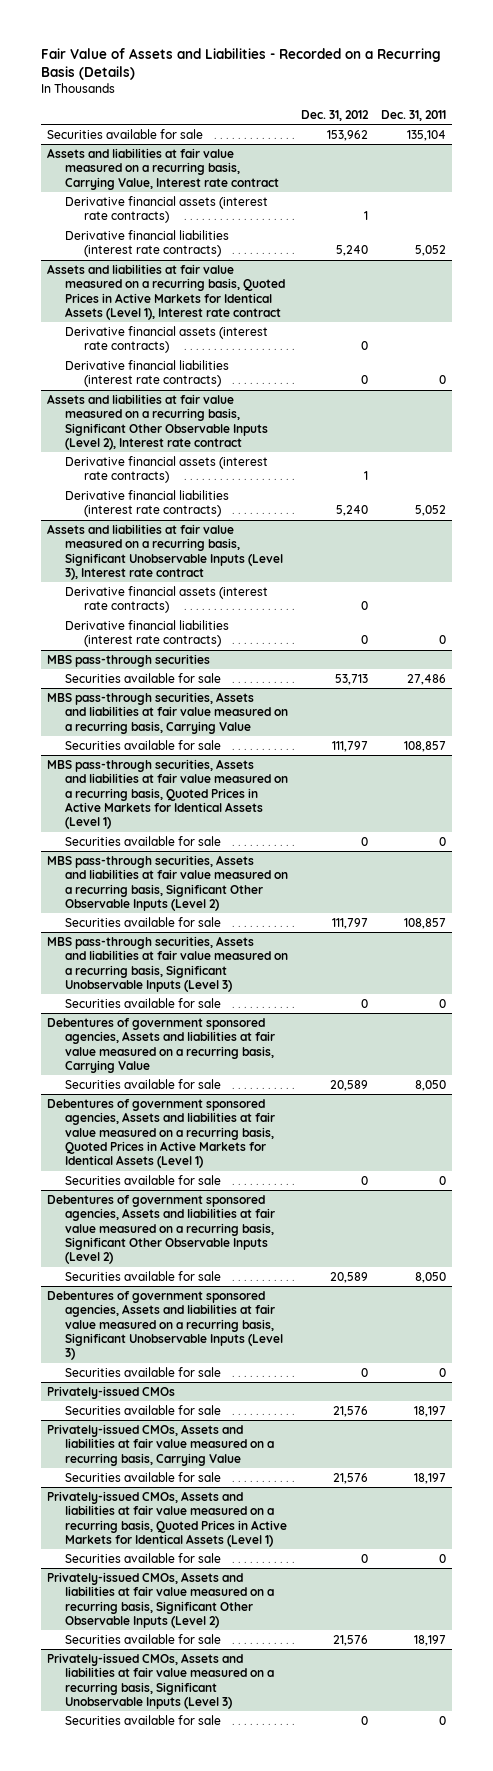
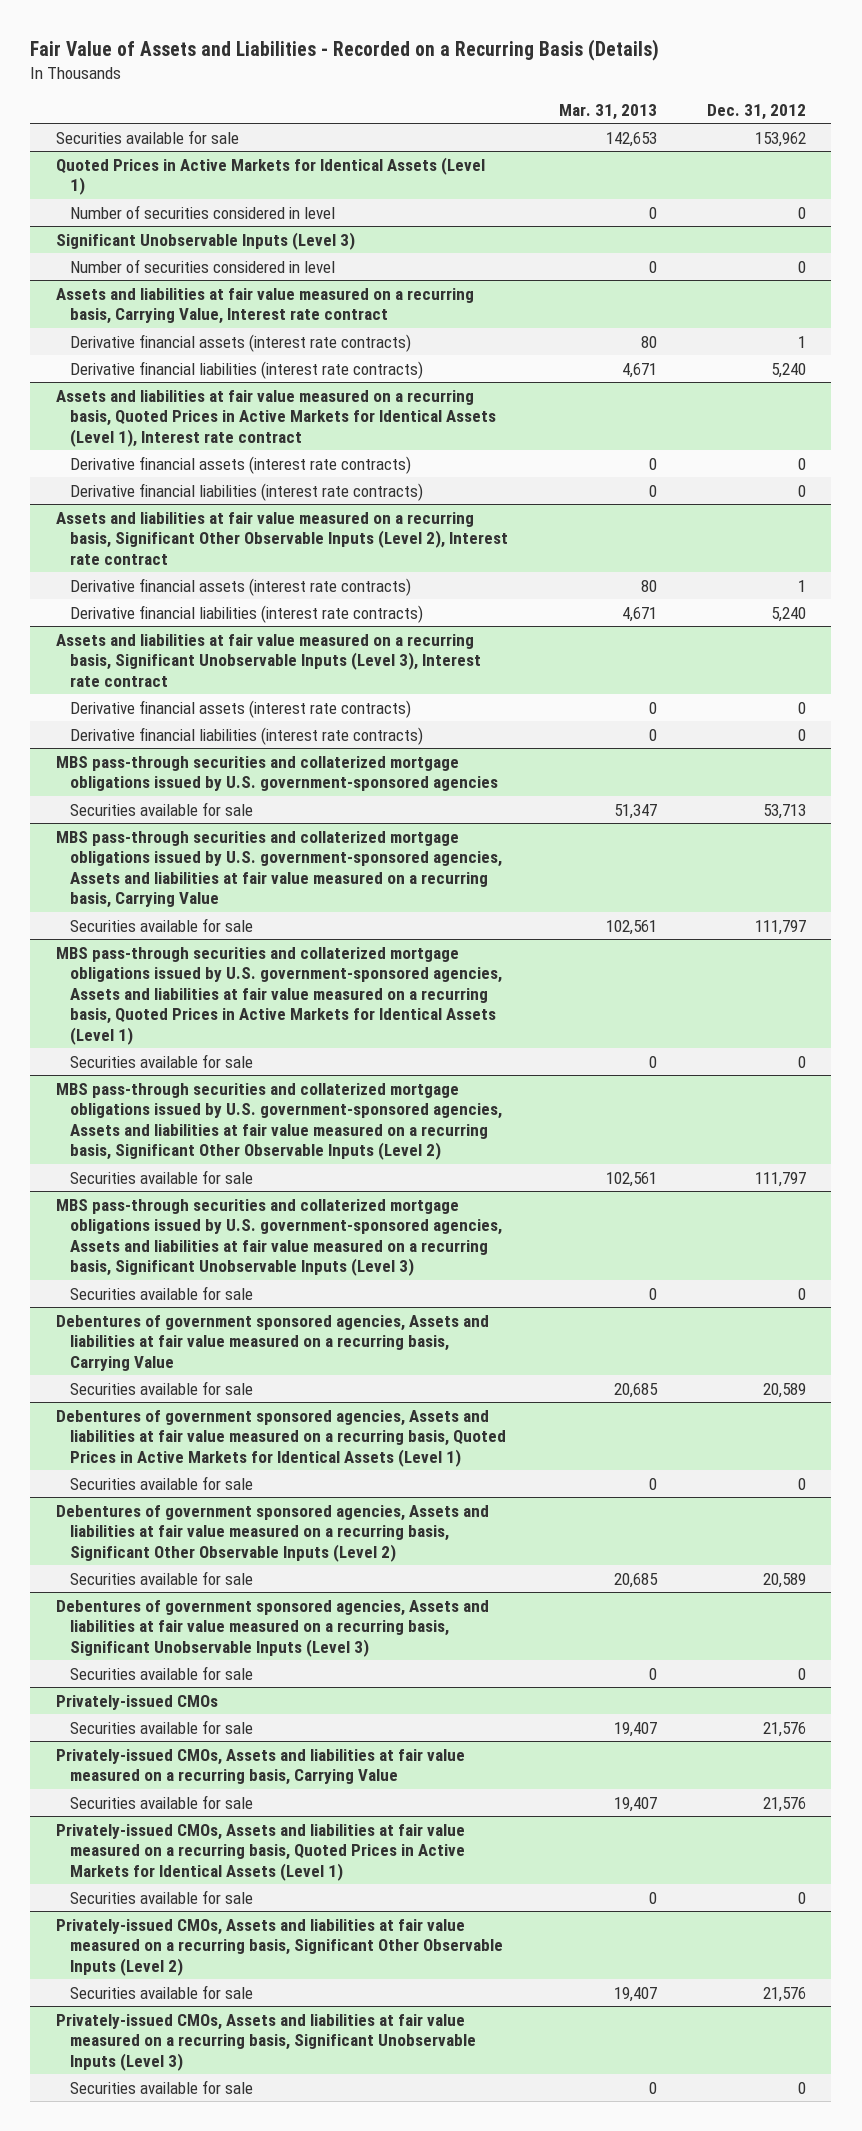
- | Dec. 31, 2012 | Dec. 31, 2011
+ | Mar. 31, 2013 | Dec. 31, 2012
+ Quoted Prices in Active Markets for Identical Assets (Level 1)
+ Number of securities considered in level | 0 | 0
+ Significant Unobservable Inputs (Level 3)
+ Number of securities considered in level | 0 | 0
- MBS pass-through securities
+ MBS pass-through securities and collaterized mortgage obligations issued by U.S. government-sponsored agencies
- MBS pass-through securities, Assets and liabilities at fair value measured on a recurring basis, Carrying Value
+ MBS pass-through securities and collaterized mortgage obligations issued by U.S. government-sponsored agencies, Assets and liabilities at fair value measured on a recurring basis, Carrying Value
- MBS pass-through securities, Assets and liabilities at fair value measured on a recurring basis, Quoted Prices in Active Markets for Identical Assets (Level 1)
+ MBS pass-through securities and collaterized mortgage obligations issued by U.S. government-sponsored agencies, Assets and liabilities at fair value measured on a recurring basis, Quoted Prices in Active Markets for Identical Assets (Level 1)
- MBS pass-through securities, Assets and liabilities at fair value measured on a recurring basis, Significant Other Observable Inputs (Level 2)
+ MBS pass-through securities and collaterized mortgage obligations issued by U.S. government-sponsored agencies, Assets and liabilities at fair value measured on a recurring basis, Significant Other Observable Inputs (Level 2)
- MBS pass-through securities, Assets and liabilities at fair value measured on a recurring basis, Significant Unobservable Inputs (Level 3)
+ MBS pass-through securities and collaterized mortgage obligations issued by U.S. government-sponsored agencies, Assets and liabilities at fair value measured on a recurring basis, Significant Unobservable Inputs (Level 3)

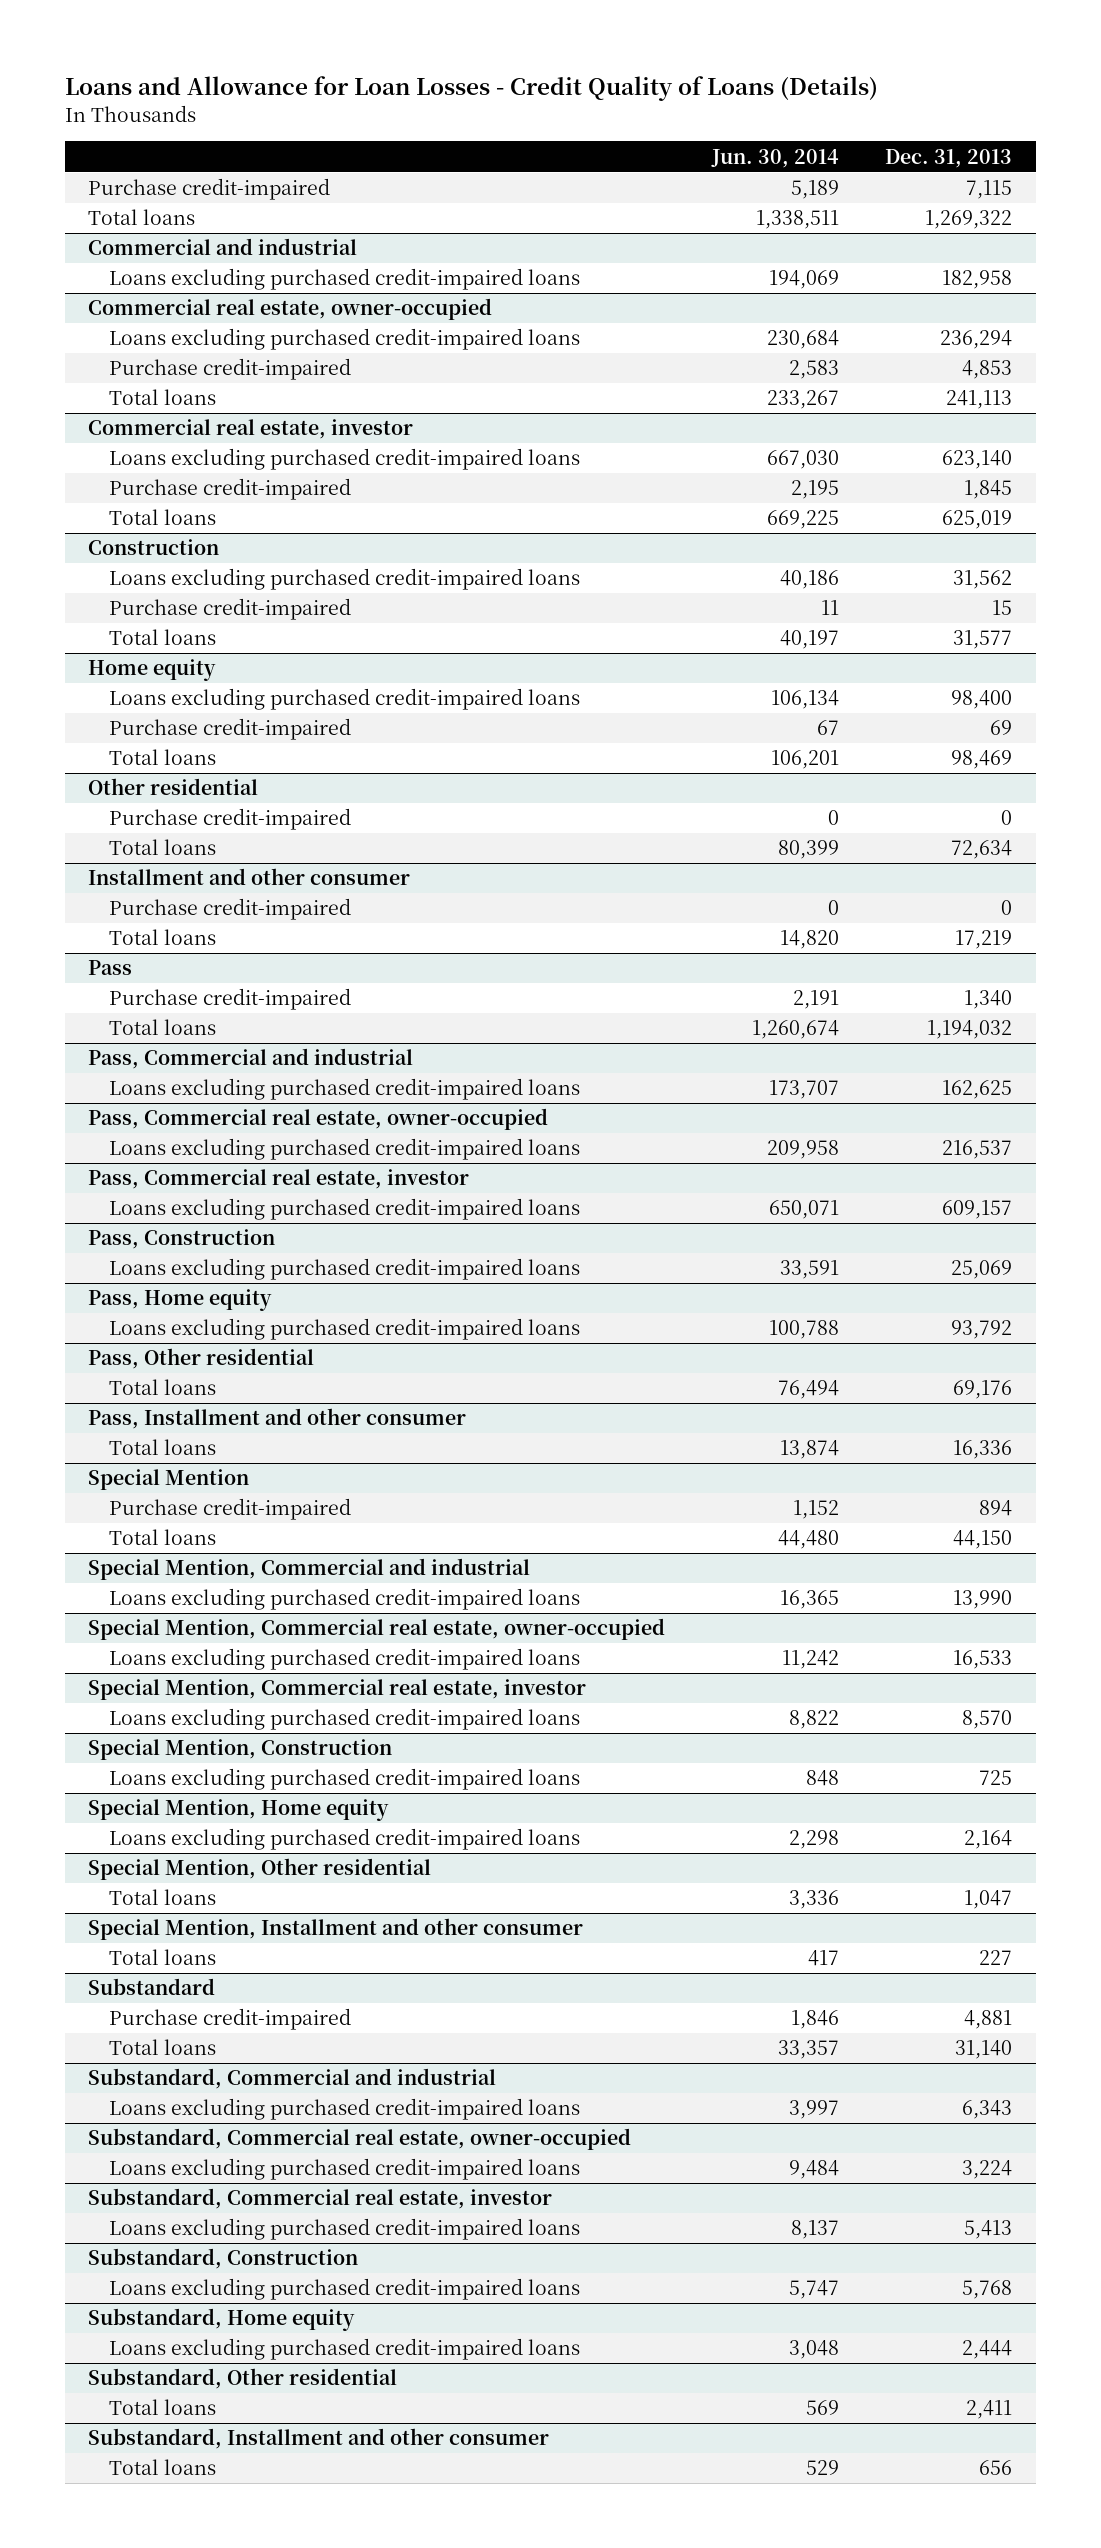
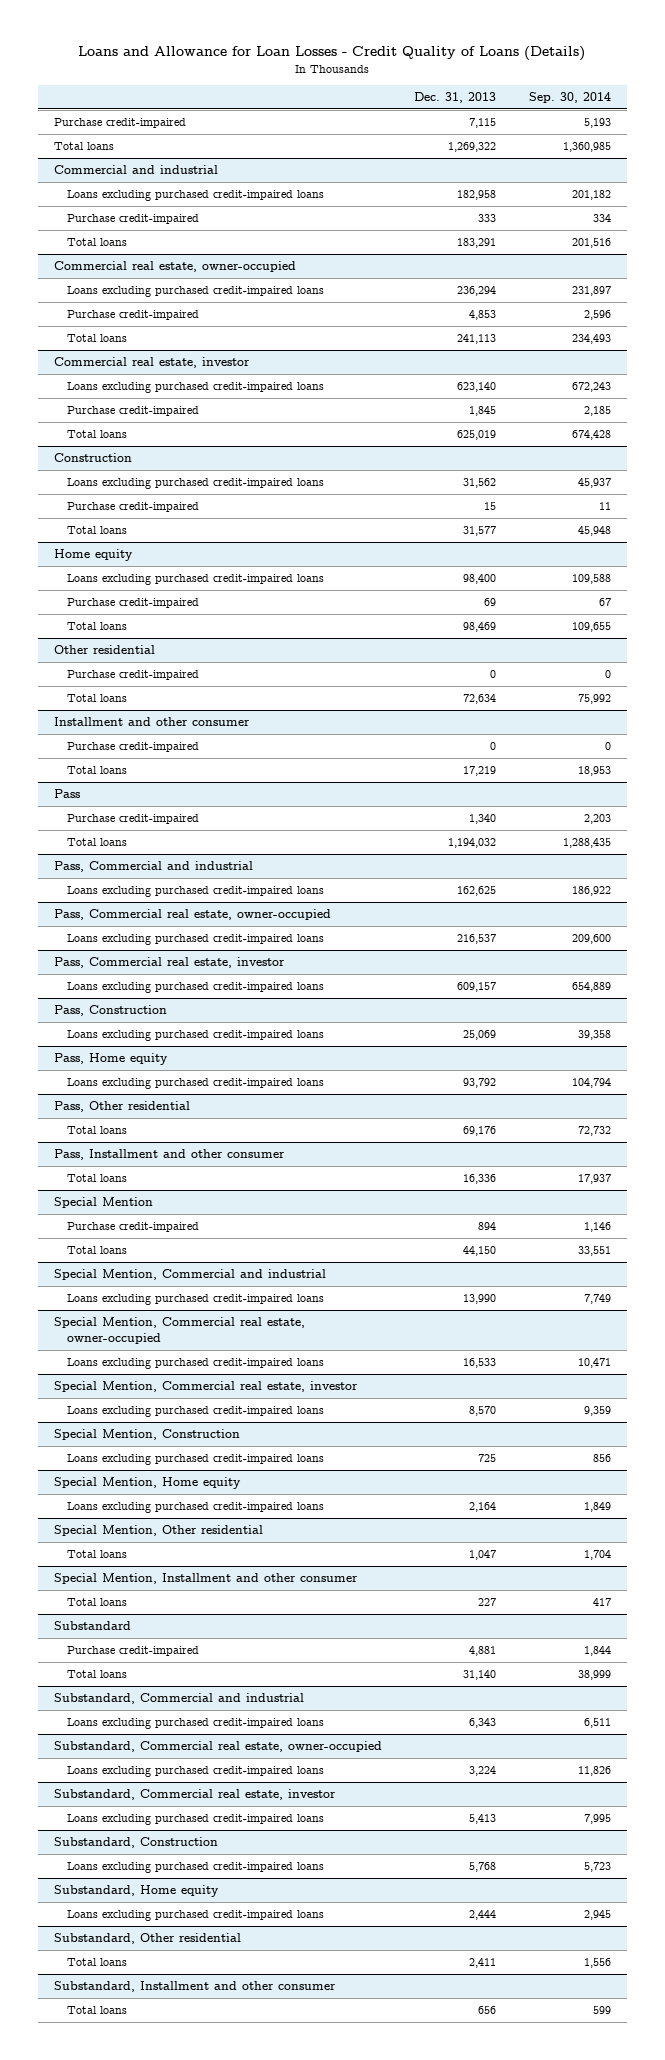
- | Jun. 30, 2014 | Dec. 31, 2013
+ | Dec. 31, 2013 | Sep. 30, 2014
@ Commercial and industrial
+ Purchase credit-impaired | 333 | 334
+ Total loans | 183,291 | 201,516

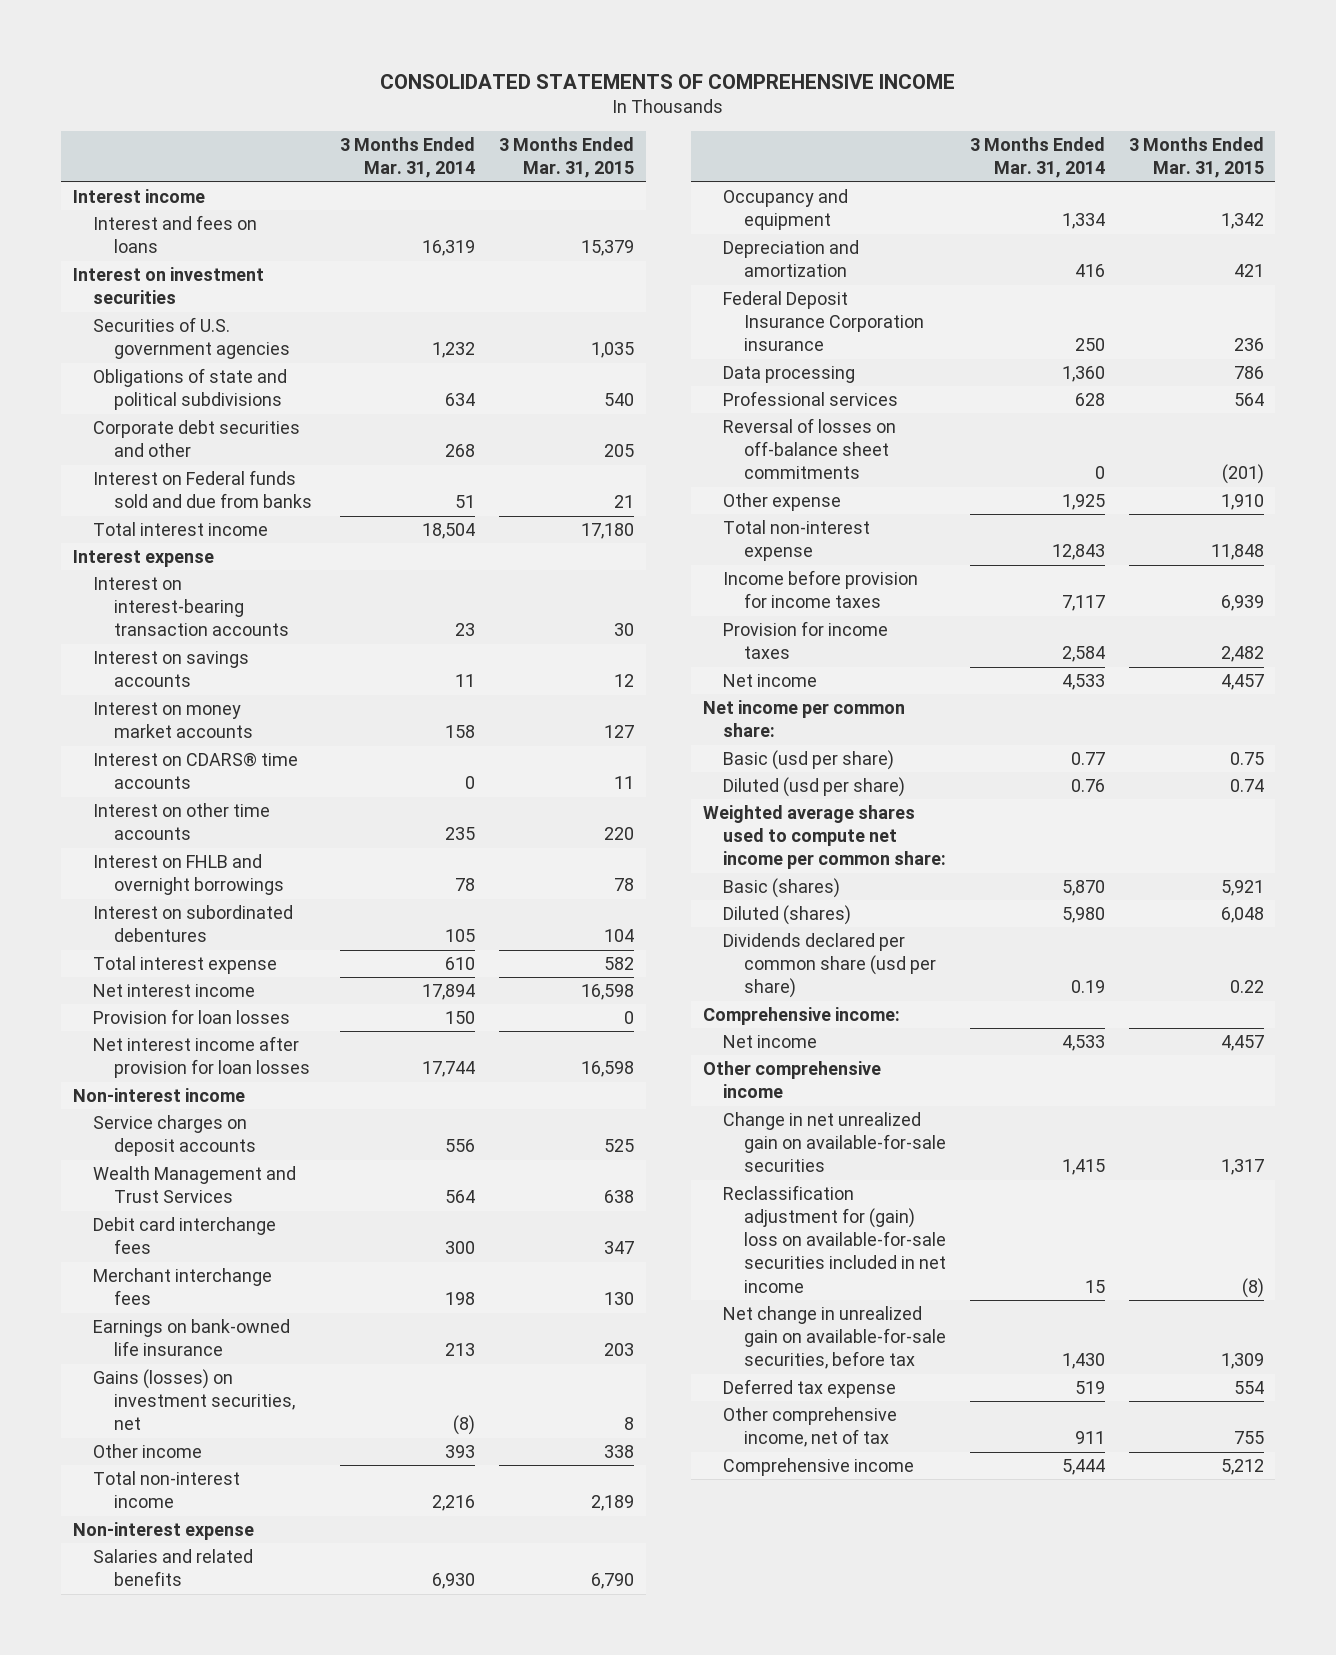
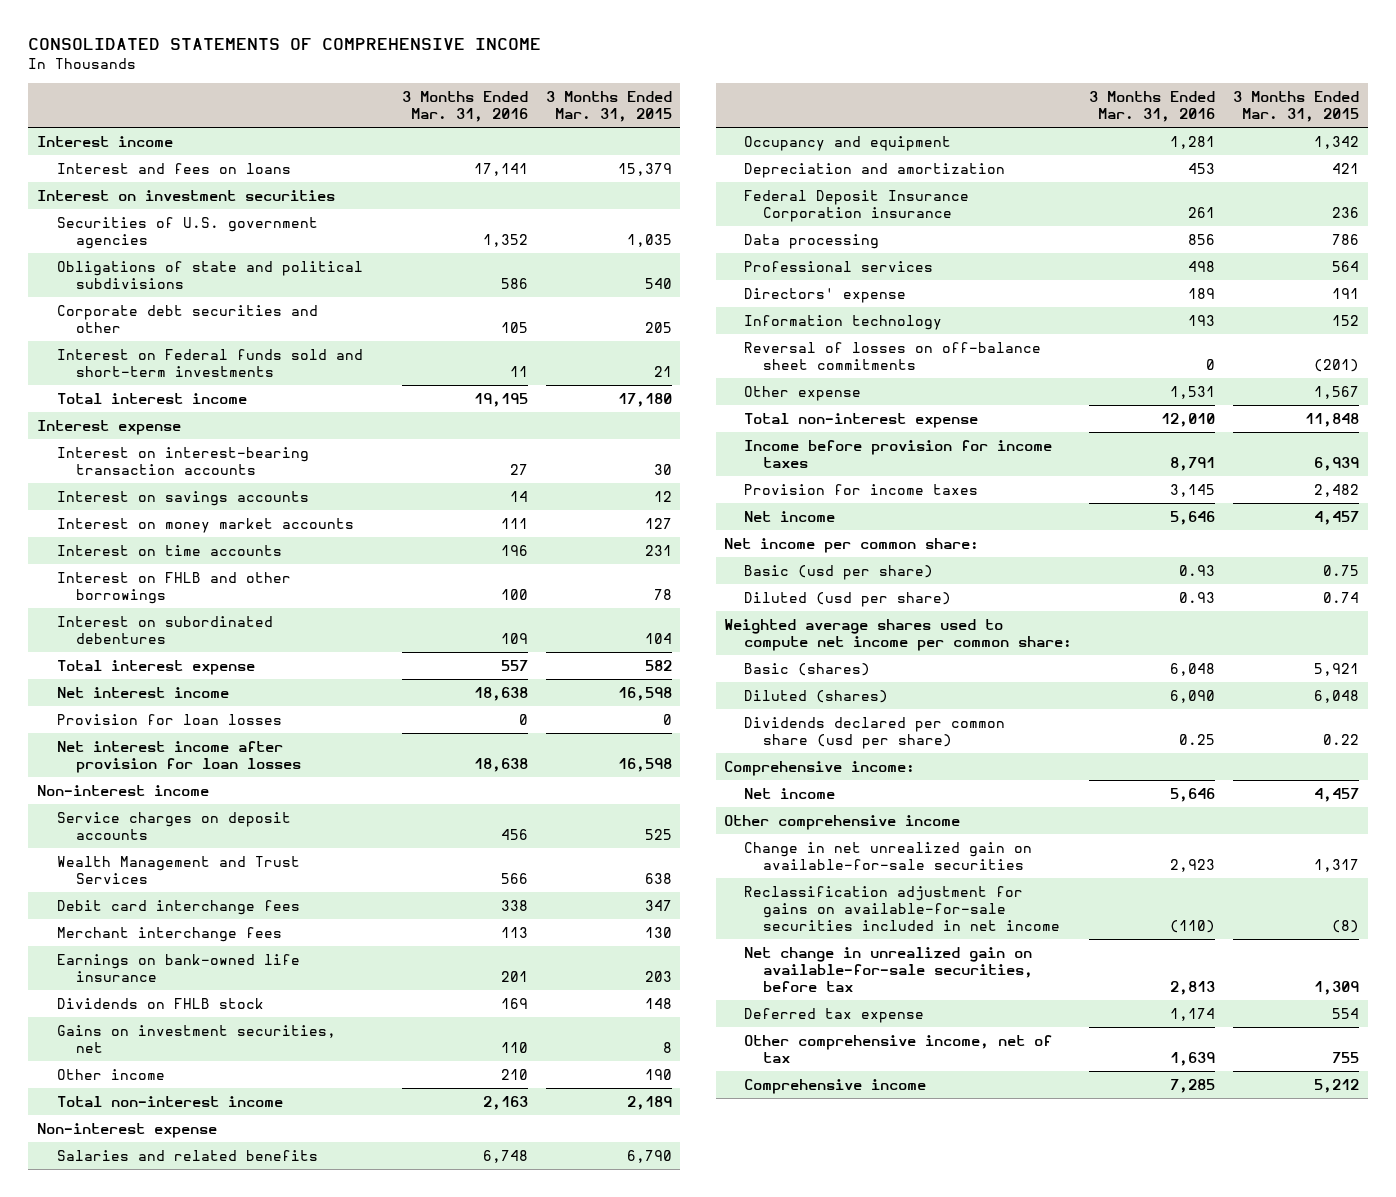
- | 3 Months Ended Mar. 31, 2014 | 3 Months Ended Mar. 31, 2015
+ | 3 Months Ended Mar. 31, 2016 | 3 Months Ended Mar. 31, 2015
- Interest on Federal funds sold and due from banks | 51 | 21
+ Interest on Federal funds sold and short-term investments | 11 | 21
- Interest on CDARS® time accounts | 0 | 11
- Interest on other time accounts | 235 | 220
- Interest on FHLB and overnight borrowings | 78 | 78
+ Interest on time accounts | 196 | 231
+ Interest on FHLB and other borrowings | 100 | 78
- Gains (losses) on investment securities, net | (8) | 8
- Other income | 393 | 338
+ Dividends on FHLB stock | 169 | 148
+ Gains on investment securities, net | 110 | 8
+ Other income | 210 | 190
+ Directors' expense | 189 | 191
+ Information technology | 193 | 152
- Other expense | 1,925 | 1,910
+ Other expense | 1,531 | 1,567
- Reclassification adjustment for (gain) loss on available-for-sale securities included in net income | 15 | (8)
+ Reclassification adjustment for gains on available-for-sale securities included in net income | (110) | (8)

